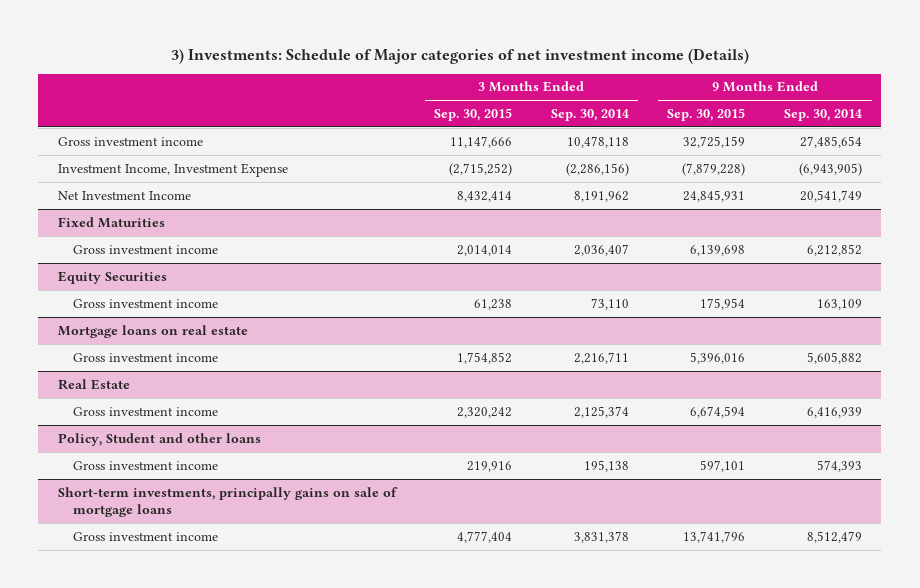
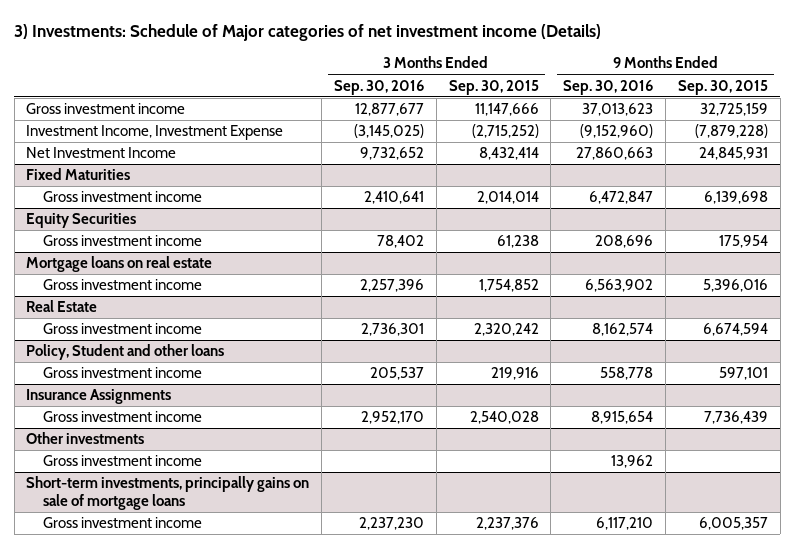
- | 3 Months Ended Sep. 30, 2015 | 3 Months Ended Sep. 30, 2014 | 9 Months Ended Sep. 30, 2015 | 9 Months Ended Sep. 30, 2014
+ | 3 Months Ended Sep. 30, 2016 | 3 Months Ended Sep. 30, 2015 | 9 Months Ended Sep. 30, 2016 | 9 Months Ended Sep. 30, 2015
+ Insurance Assignments
+ Gross investment income | 2,952,170 | 2,540,028 | 8,915,654 | 7,736,439
+ Other investments
+ Gross investment income | | | 13,962 |
@ Short-term investments, principally gains on sale of mortgage loans
- Gross investment income | 4,777,404 | 3,831,378 | 13,741,796 | 8,512,479
+ Gross investment income | 2,237,230 | 2,237,376 | 6,117,210 | 6,005,357

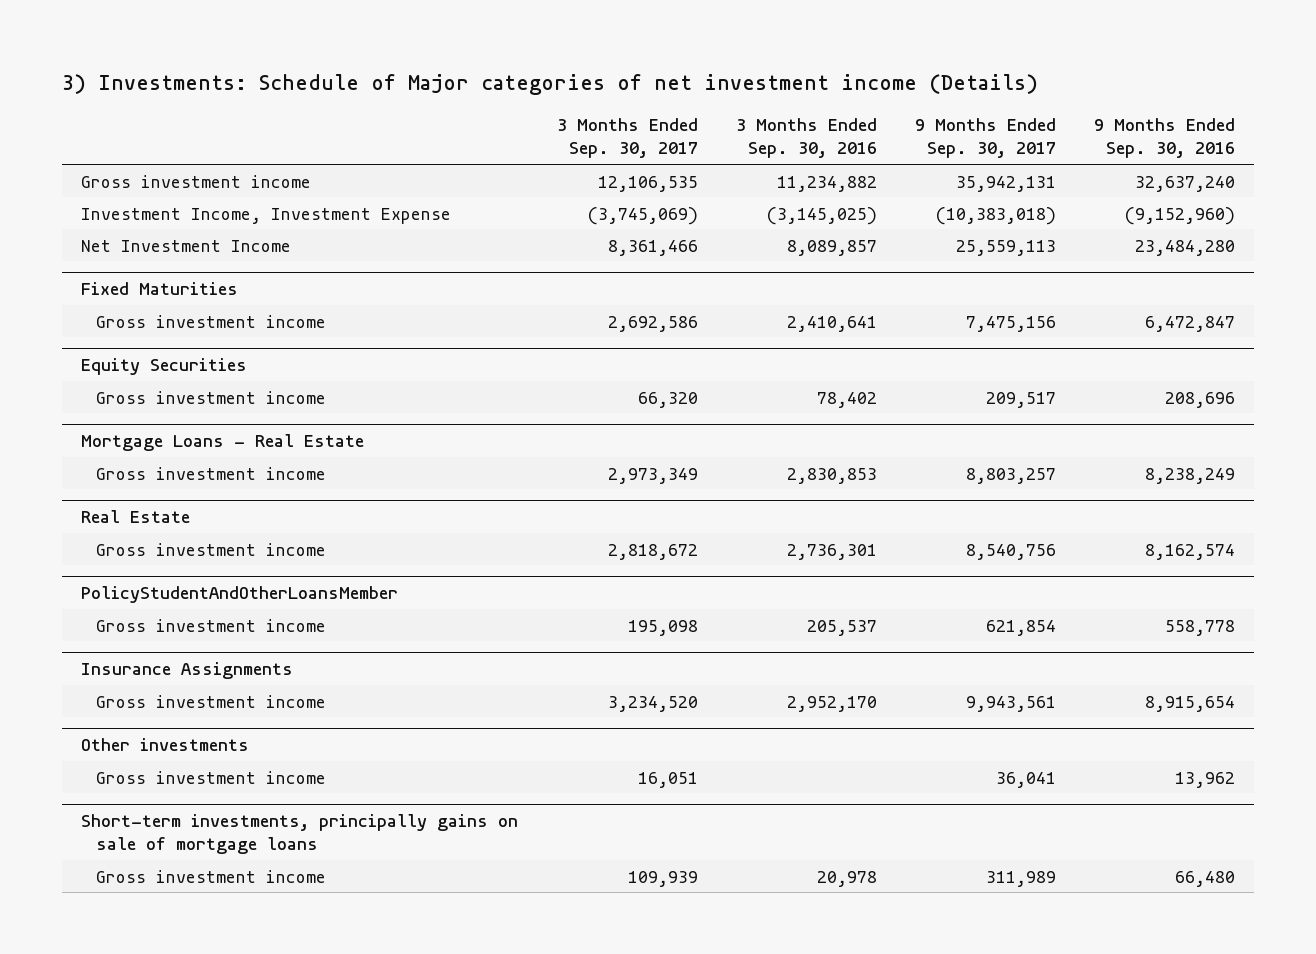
- | 3 Months Ended Sep. 30, 2016 | 3 Months Ended Sep. 30, 2015 | 9 Months Ended Sep. 30, 2016 | 9 Months Ended Sep. 30, 2015
+ | 3 Months Ended Sep. 30, 2017 | 3 Months Ended Sep. 30, 2016 | 9 Months Ended Sep. 30, 2017 | 9 Months Ended Sep. 30, 2016
- Gross investment income | 12,877,677 | 11,147,666 | 37,013,623 | 32,725,159
+ Gross investment income | 12,106,535 | 11,234,882 | 35,942,131 | 32,637,240
- Net Investment Income | 9,732,652 | 8,432,414 | 27,860,663 | 24,845,931
+ Net Investment Income | 8,361,466 | 8,089,857 | 25,559,113 | 23,484,280
- Mortgage loans on real estate
- Gross investment income | 2,257,396 | 1,754,852 | 6,563,902 | 5,396,016
+ Mortgage Loans - Real Estate
+ Gross investment income | 2,973,349 | 2,830,853 | 8,803,257 | 8,238,249
- Policy, Student and other loans
+ PolicyStudentAndOtherLoansMember
@ Short-term investments, principally gains on sale of mortgage loans
- Gross investment income | 2,237,230 | 2,237,376 | 6,117,210 | 6,005,357
+ Gross investment income | 109,939 | 20,978 | 311,989 | 66,480

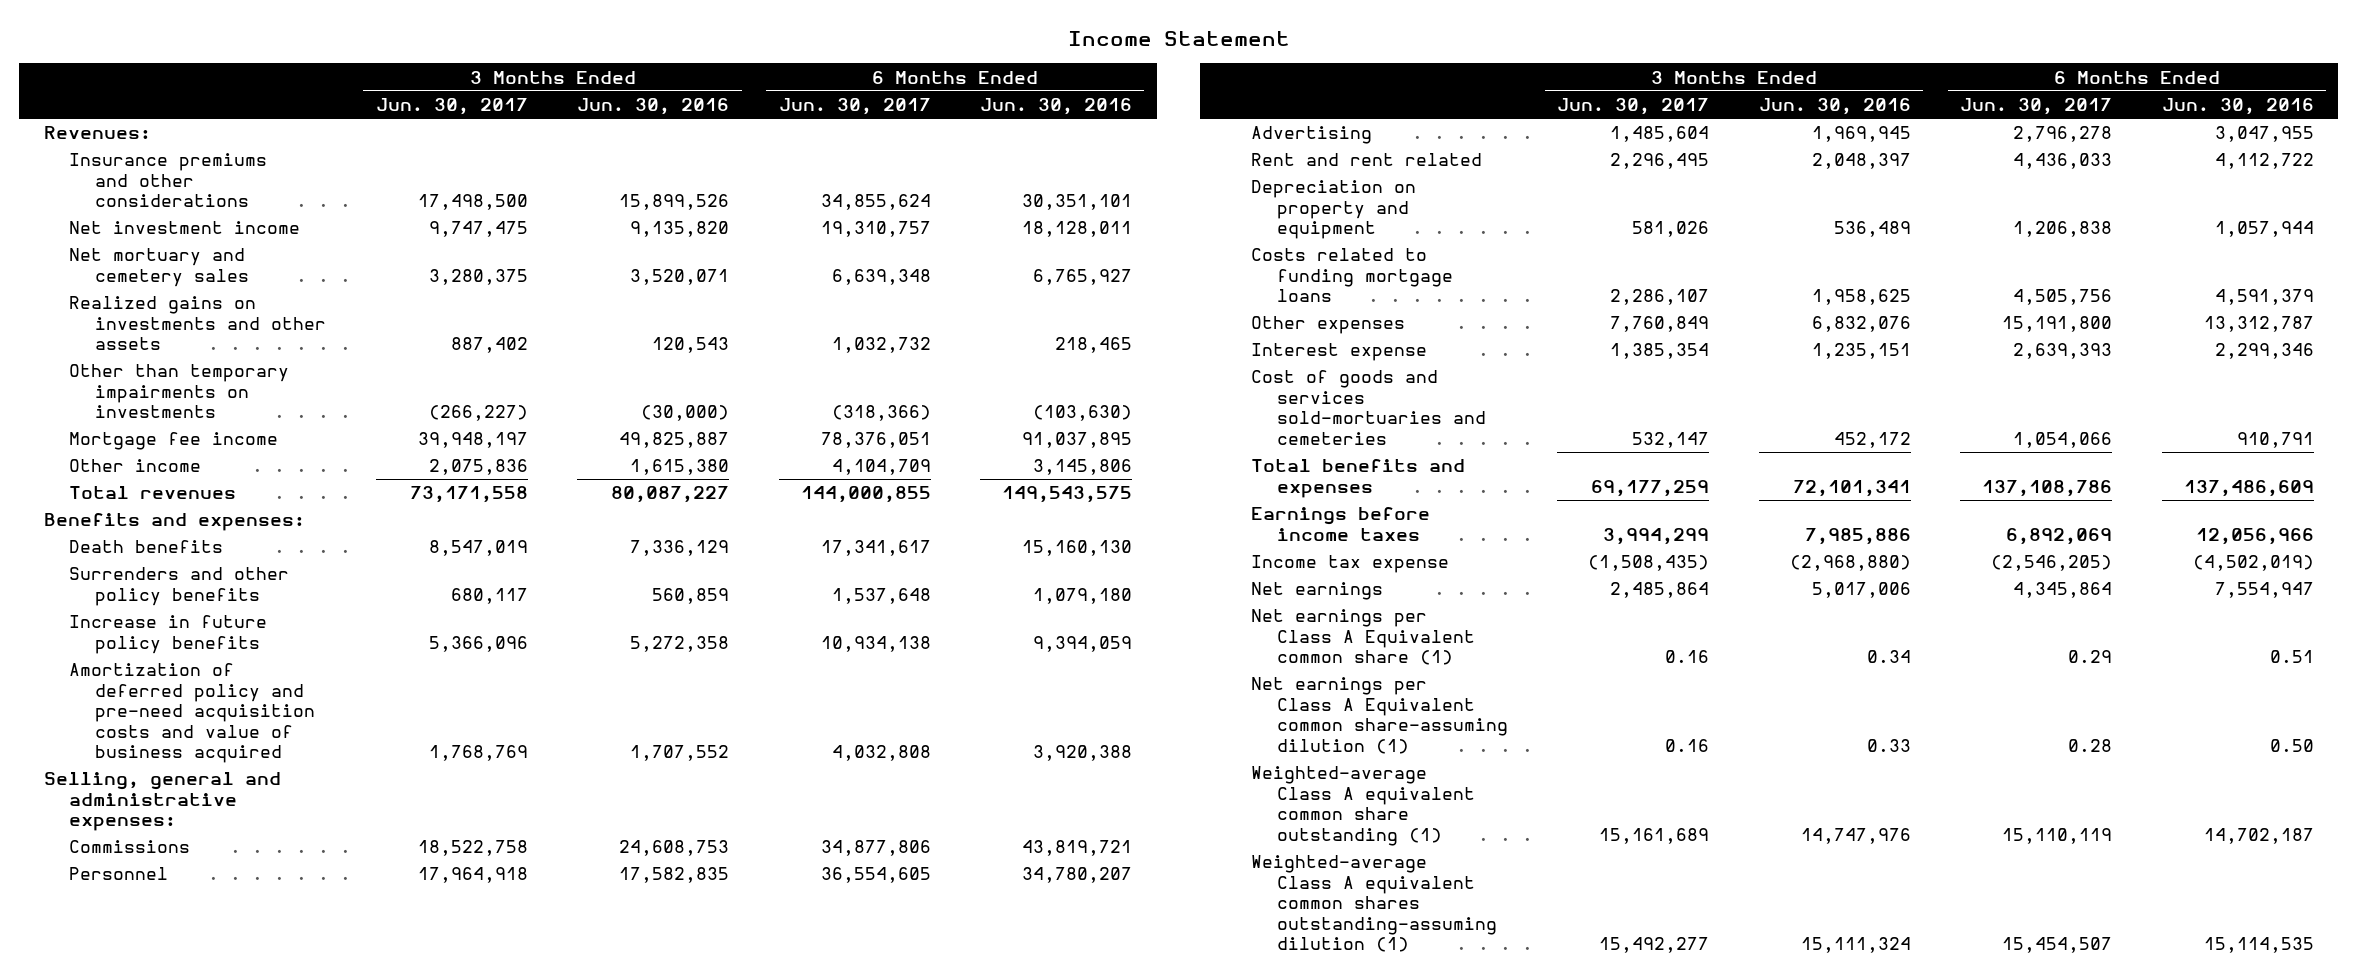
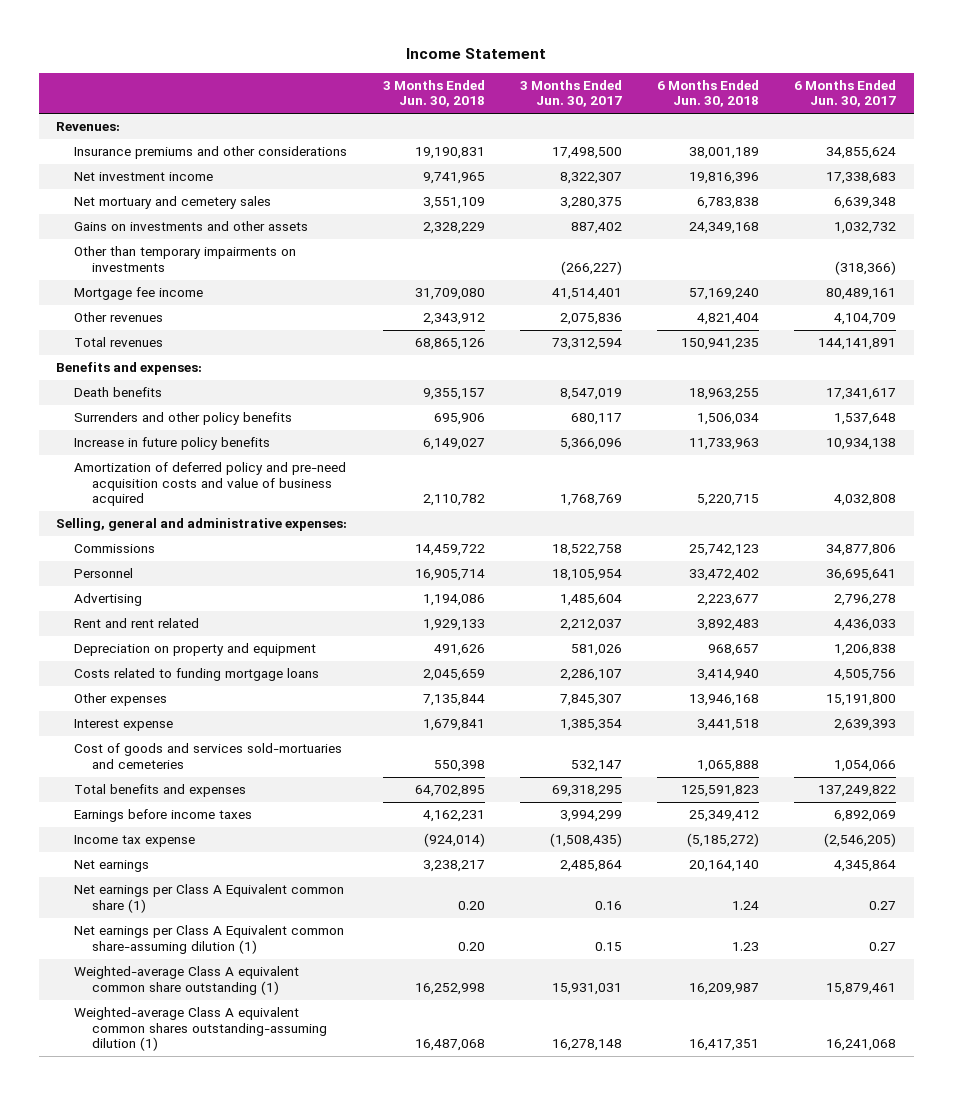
- | 3 Months Ended Jun. 30, 2017 | 3 Months Ended Jun. 30, 2016 | 6 Months Ended Jun. 30, 2017 | 6 Months Ended Jun. 30, 2016
+ | 3 Months Ended Jun. 30, 2018 | 3 Months Ended Jun. 30, 2017 | 6 Months Ended Jun. 30, 2018 | 6 Months Ended Jun. 30, 2017
- Net investment income | 9,747,475 | 9,135,820 | 19,310,757 | 18,128,011
+ Net investment income | 9,741,965 | 8,322,307 | 19,816,396 | 17,338,683
- Realized gains on investments and other assets | 887,402 | 120,543 | 1,032,732 | 218,465
+ Gains on investments and other assets | 2,328,229 | 887,402 | 24,349,168 | 1,032,732
- Mortgage fee income | 39,948,197 | 49,825,887 | 78,376,051 | 91,037,895
- Other income | 2,075,836 | 1,615,380 | 4,104,709 | 3,145,806
- Total revenues | 73,171,558 | 80,087,227 | 144,000,855 | 149,543,575
+ Mortgage fee income | 31,709,080 | 41,514,401 | 57,169,240 | 80,489,161
+ Other revenues | 2,343,912 | 2,075,836 | 4,821,404 | 4,104,709
+ Total revenues | 68,865,126 | 73,312,594 | 150,941,235 | 144,141,891
- Personnel | 17,964,918 | 17,582,835 | 36,554,605 | 34,780,207
+ Personnel | 16,905,714 | 18,105,954 | 33,472,402 | 36,695,641
- Rent and rent related | 2,296,495 | 2,048,397 | 4,436,033 | 4,112,722
+ Rent and rent related | 1,929,133 | 2,212,037 | 3,892,483 | 4,436,033
- Other expenses | 7,760,849 | 6,832,076 | 15,191,800 | 13,312,787
+ Other expenses | 7,135,844 | 7,845,307 | 13,946,168 | 15,191,800
- Total benefits and expenses | 69,177,259 | 72,101,341 | 137,108,786 | 137,486,609
+ Total benefits and expenses | 64,702,895 | 69,318,295 | 125,591,823 | 137,249,822
- Net earnings per Class A Equivalent common share (1) | 0.16 | 0.34 | 0.29 | 0.51
- Net earnings per Class A Equivalent common share-assuming dilution (1) | 0.16 | 0.33 | 0.28 | 0.50
- Weighted-average Class A equivalent common share outstanding (1) | 15,161,689 | 14,747,976 | 15,110,119 | 14,702,187
- Weighted-average Class A equivalent common shares outstanding-assuming dilution (1) | 15,492,277 | 15,111,324 | 15,454,507 | 15,114,535
+ Net earnings per Class A Equivalent common share (1) | 0.20 | 0.16 | 1.24 | 0.27
+ Net earnings per Class A Equivalent common share-assuming dilution (1) | 0.20 | 0.15 | 1.23 | 0.27
+ Weighted-average Class A equivalent common share outstanding (1) | 16,252,998 | 15,931,031 | 16,209,987 | 15,879,461
+ Weighted-average Class A equivalent common shares outstanding-assuming dilution (1) | 16,487,068 | 16,278,148 | 16,417,351 | 16,241,068

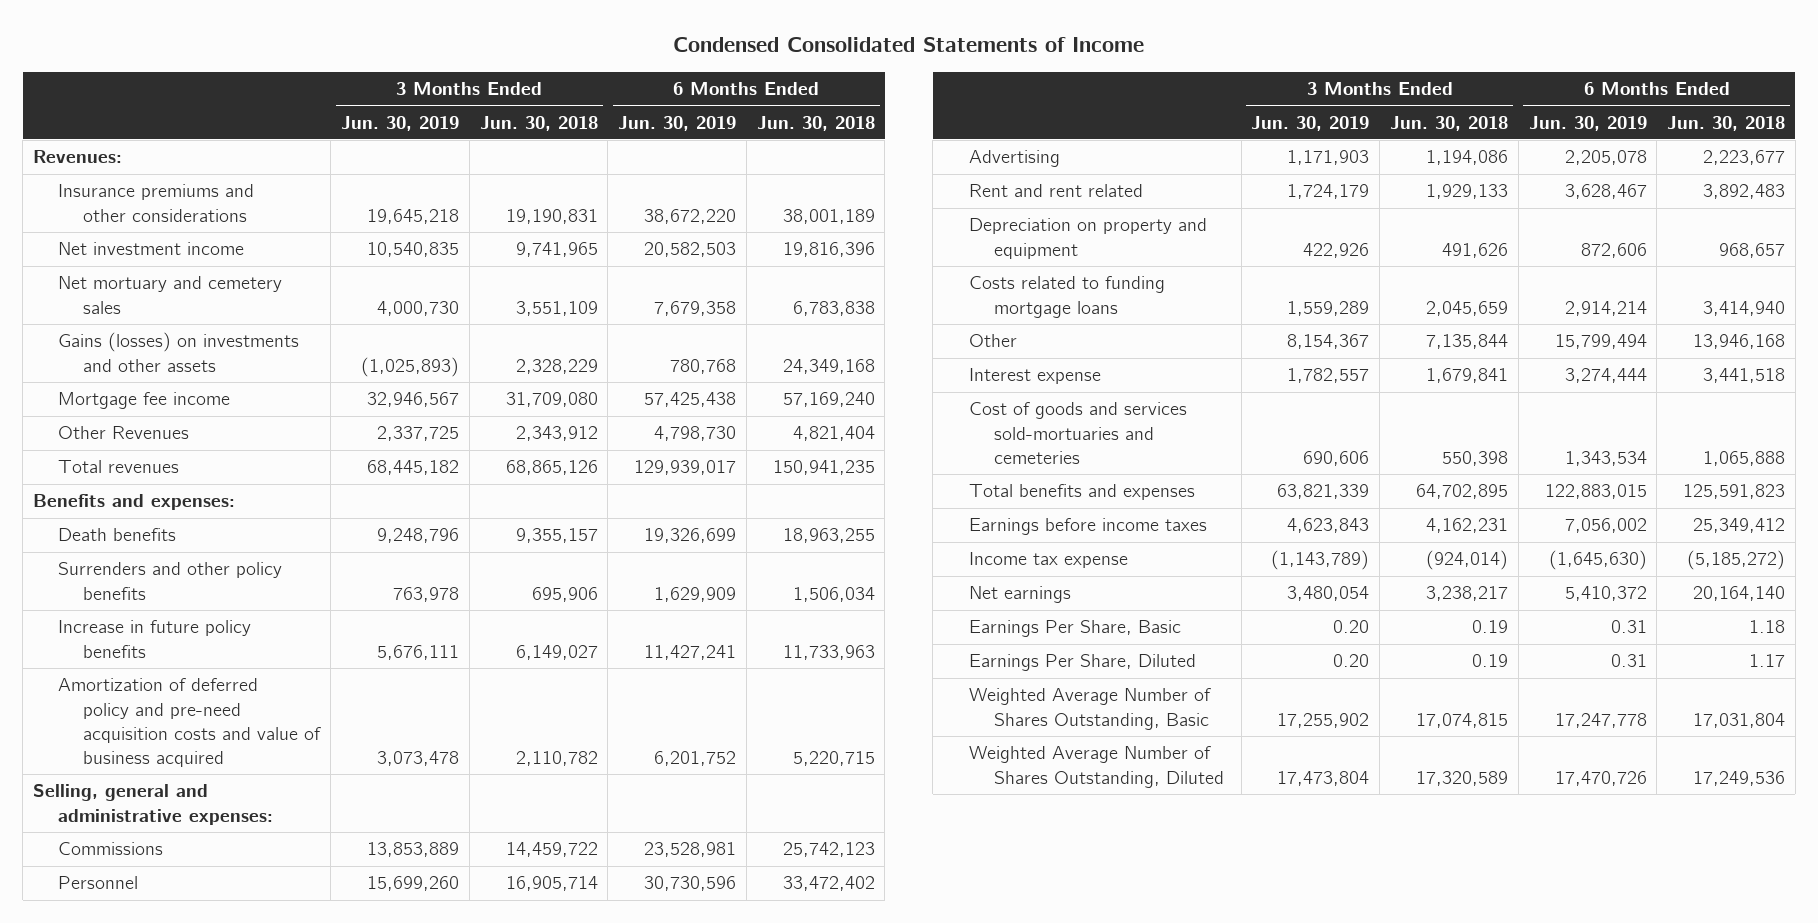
- Income Statement
+ Condensed Consolidated Statements of Income
- | 3 Months Ended Jun. 30, 2018 | 3 Months Ended Jun. 30, 2017 | 6 Months Ended Jun. 30, 2018 | 6 Months Ended Jun. 30, 2017
+ | 3 Months Ended Jun. 30, 2019 | 3 Months Ended Jun. 30, 2018 | 6 Months Ended Jun. 30, 2019 | 6 Months Ended Jun. 30, 2018
- Gains on investments and other assets | 2,328,229 | 887,402 | 24,349,168 | 1,032,732
- Other than temporary impairments on investments | | (266,227) | | (318,366)
+ Gains (losses) on investments and other assets | (1,025,893) | 2,328,229 | 780,768 | 24,349,168
- Other revenues | 2,343,912 | 2,075,836 | 4,821,404 | 4,104,709
+ Other Revenues | 2,337,725 | 2,343,912 | 4,798,730 | 4,821,404
- Other expenses | 7,135,844 | 7,845,307 | 13,946,168 | 15,191,800
+ Other | 8,154,367 | 7,135,844 | 15,799,494 | 13,946,168
- Net earnings per Class A Equivalent common share (1) | 0.20 | 0.16 | 1.24 | 0.27
- Net earnings per Class A Equivalent common share-assuming dilution (1) | 0.20 | 0.15 | 1.23 | 0.27
- Weighted-average Class A equivalent common share outstanding (1) | 16,252,998 | 15,931,031 | 16,209,987 | 15,879,461
- Weighted-average Class A equivalent common shares outstanding-assuming dilution (1) | 16,487,068 | 16,278,148 | 16,417,351 | 16,241,068
+ Earnings Per Share, Basic | 0.20 | 0.19 | 0.31 | 1.18
+ Earnings Per Share, Diluted | 0.20 | 0.19 | 0.31 | 1.17
+ Weighted Average Number of Shares Outstanding, Basic | 17,255,902 | 17,074,815 | 17,247,778 | 17,031,804
+ Weighted Average Number of Shares Outstanding, Diluted | 17,473,804 | 17,320,589 | 17,470,726 | 17,249,536

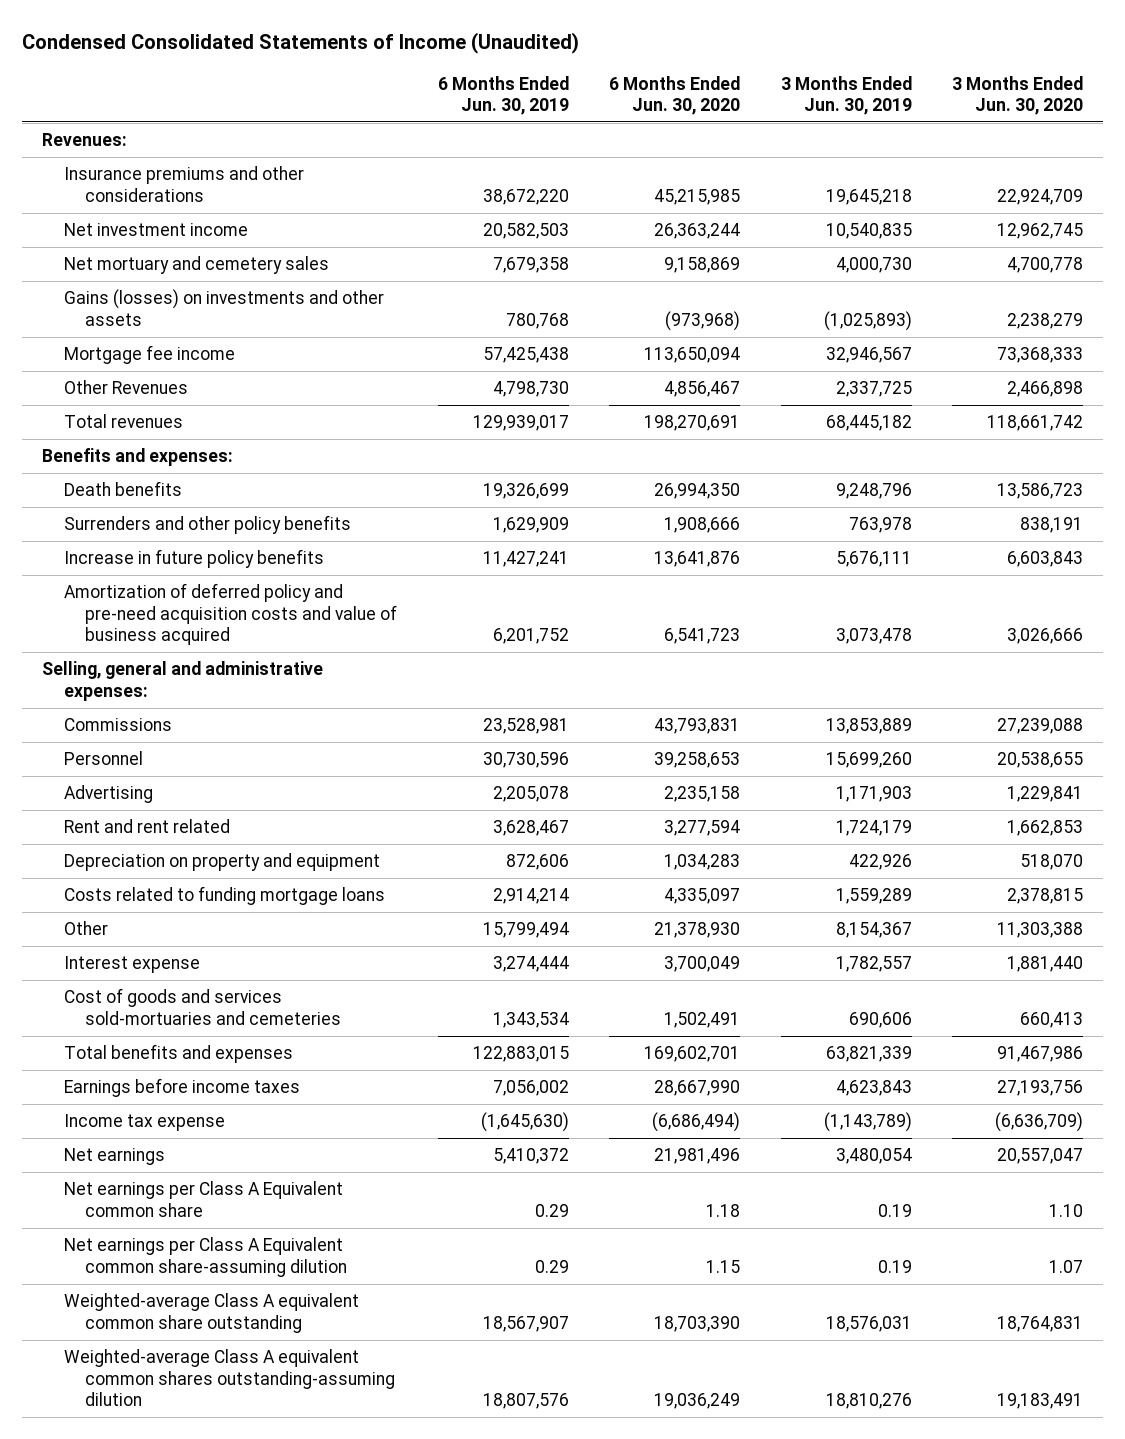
- Condensed Consolidated Statements of Income
+ Condensed Consolidated Statements of Income (Unaudited)
- | 3 Months Ended Jun. 30, 2019 | 3 Months Ended Jun. 30, 2018 | 6 Months Ended Jun. 30, 2019 | 6 Months Ended Jun. 30, 2018
+ | 6 Months Ended Jun. 30, 2019 | 6 Months Ended Jun. 30, 2020 | 3 Months Ended Jun. 30, 2019 | 3 Months Ended Jun. 30, 2020
- Earnings Per Share, Basic | 0.20 | 0.19 | 0.31 | 1.18
- Earnings Per Share, Diluted | 0.20 | 0.19 | 0.31 | 1.17
- Weighted Average Number of Shares Outstanding, Basic | 17,255,902 | 17,074,815 | 17,247,778 | 17,031,804
- Weighted Average Number of Shares Outstanding, Diluted | 17,473,804 | 17,320,589 | 17,470,726 | 17,249,536
+ Net earnings per Class A Equivalent common share | 0.29 | 1.18 | 0.19 | 1.10
+ Net earnings per Class A Equivalent common share-assuming dilution | 0.29 | 1.15 | 0.19 | 1.07
+ Weighted-average Class A equivalent common share outstanding | 18,567,907 | 18,703,390 | 18,576,031 | 18,764,831
+ Weighted-average Class A equivalent common shares outstanding-assuming dilution | 18,807,576 | 19,036,249 | 18,810,276 | 19,183,491

